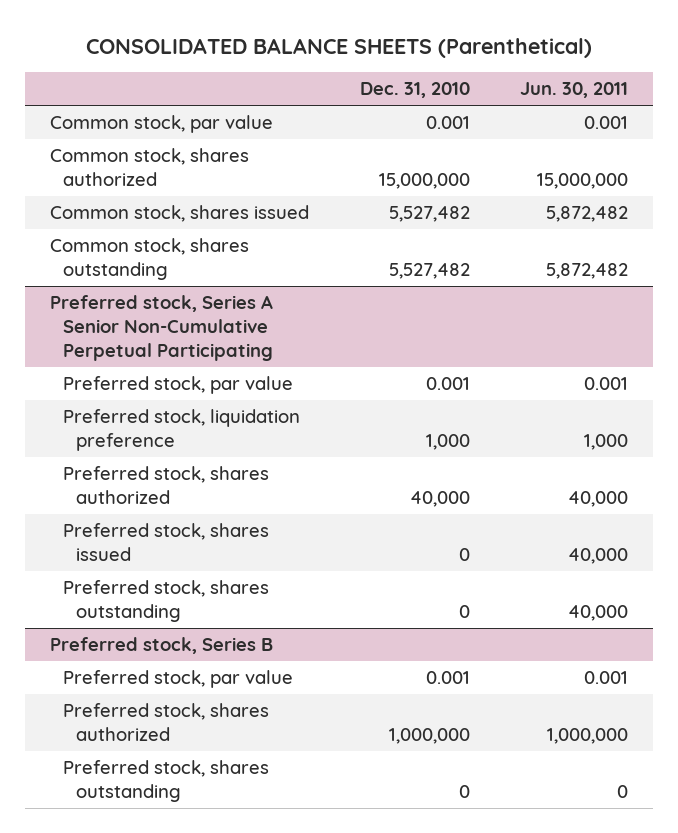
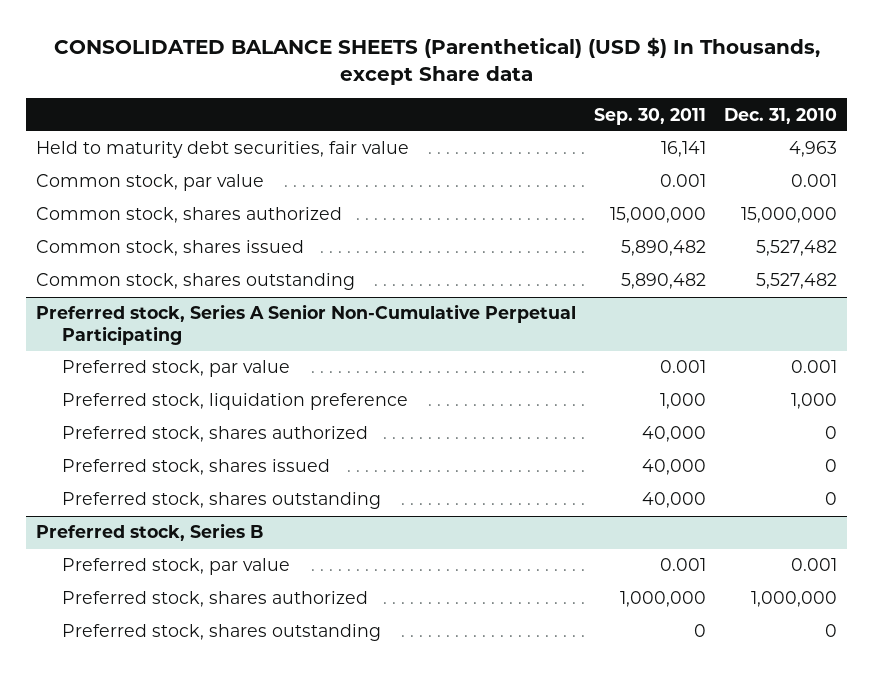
- CONSOLIDATED BALANCE SHEETS (Parenthetical)
+ CONSOLIDATED BALANCE SHEETS (Parenthetical) (USD $) In Thousands, except Share data
- | Dec. 31, 2010 | Jun. 30, 2011
+ | Sep. 30, 2011 | Dec. 31, 2010
+ Held to maturity debt securities, fair value | 16,141 | 4,963
@ Preferred stock, Series A Senior Non-Cumulative Perpetual Participating
- Preferred stock, shares authorized | 40,000 | 40,000
+ Preferred stock, shares authorized | 40,000 | 0

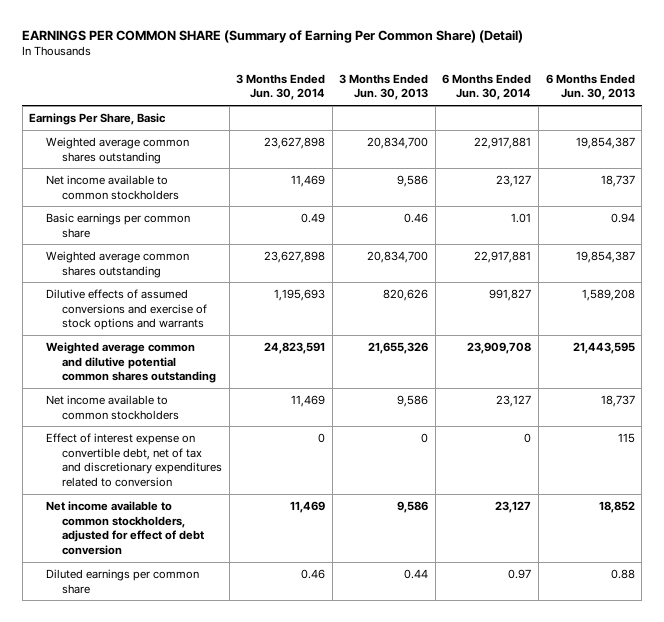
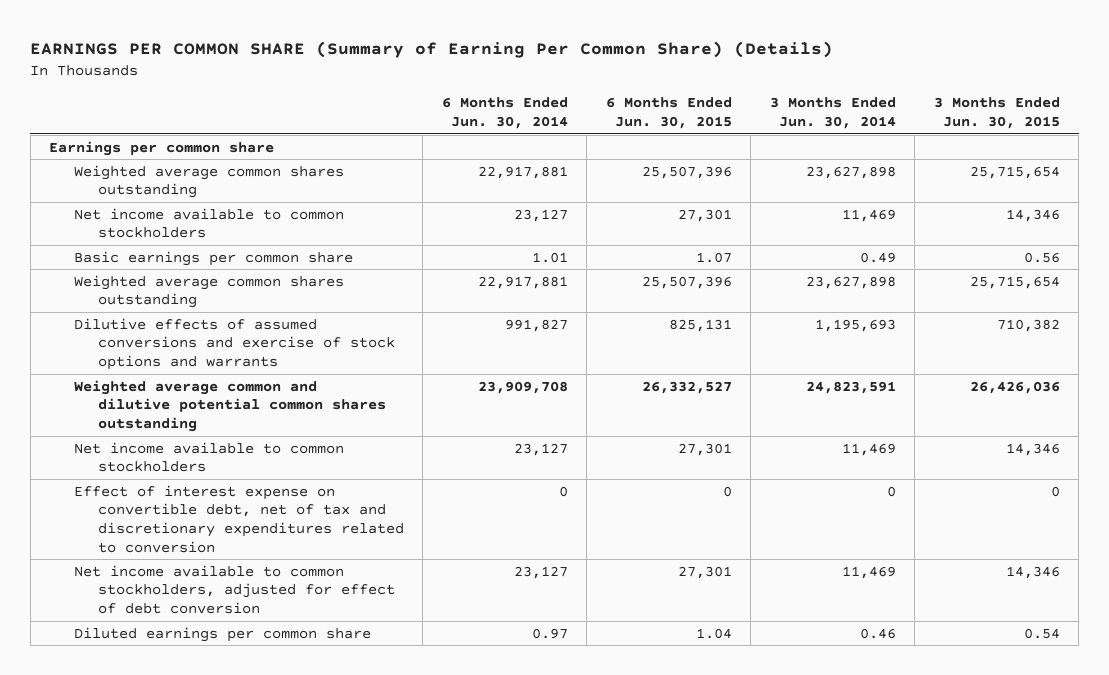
- EARNINGS PER COMMON SHARE (Summary of Earning Per Common Share) (Detail)
+ EARNINGS PER COMMON SHARE (Summary of Earning Per Common Share) (Details)
- | 3 Months Ended Jun. 30, 2014 | 3 Months Ended Jun. 30, 2013 | 6 Months Ended Jun. 30, 2014 | 6 Months Ended Jun. 30, 2013
+ | 6 Months Ended Jun. 30, 2014 | 6 Months Ended Jun. 30, 2015 | 3 Months Ended Jun. 30, 2014 | 3 Months Ended Jun. 30, 2015
- Earnings Per Share, Basic
+ Earnings per common share

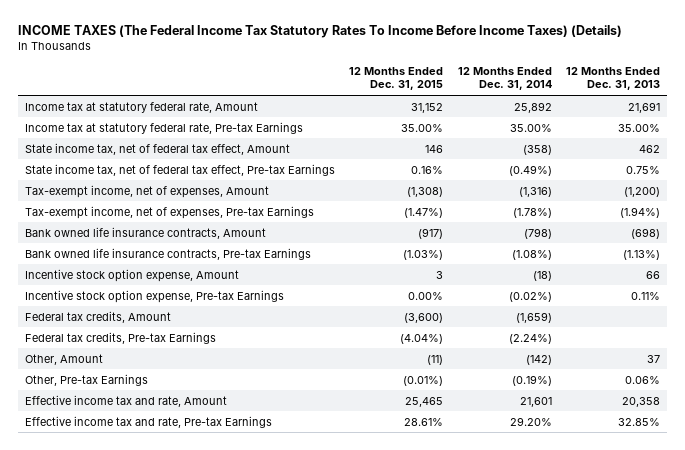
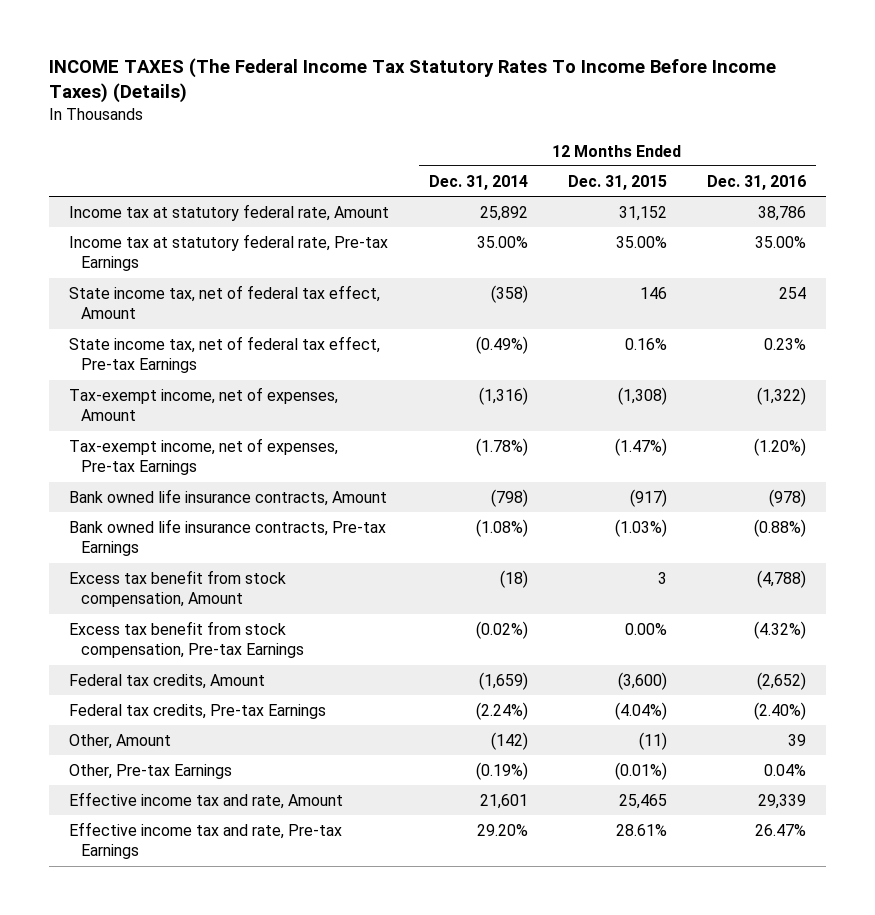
- | 12 Months Ended Dec. 31, 2015 | 12 Months Ended Dec. 31, 2014 | 12 Months Ended Dec. 31, 2013
+ | 12 Months Ended Dec. 31, 2014 | 12 Months Ended Dec. 31, 2015 | 12 Months Ended Dec. 31, 2016
- Incentive stock option expense, Amount | 3 | (18) | 66
- Incentive stock option expense, Pre-tax Earnings | 0.00% | (0.02%) | 0.11%
+ Excess tax benefit from stock compensation, Amount | (18) | 3 | (4,788)
+ Excess tax benefit from stock compensation, Pre-tax Earnings | (0.02%) | 0.00% | (4.32%)

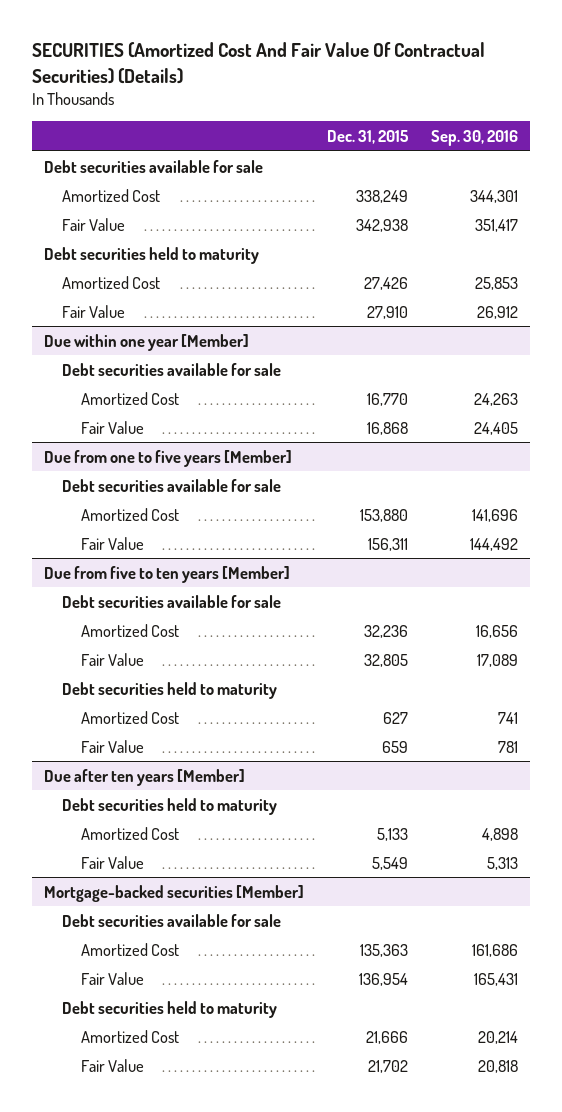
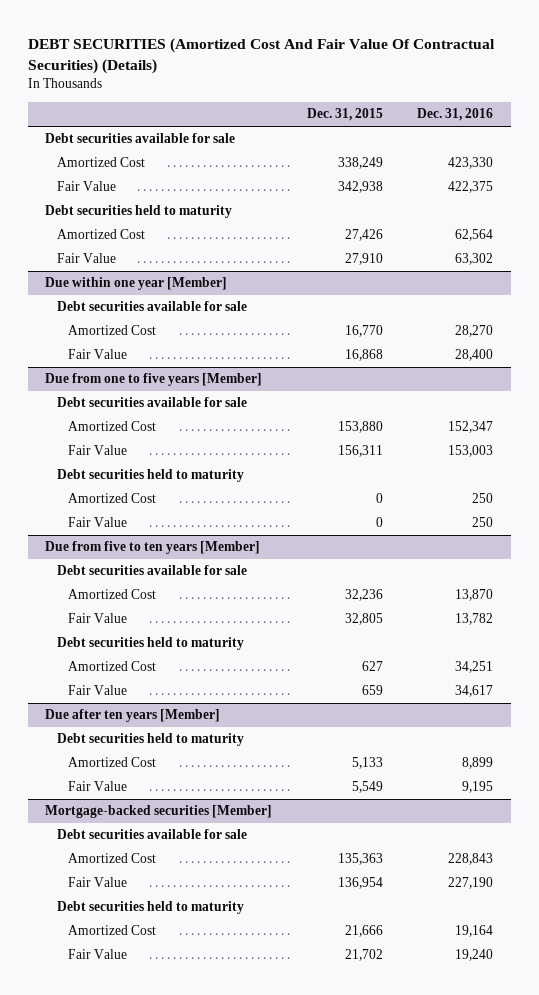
- SECURITIES (Amortized Cost And Fair Value Of Contractual Securities) (Details)
+ DEBT SECURITIES (Amortized Cost And Fair Value Of Contractual Securities) (Details)
- | Dec. 31, 2015 | Sep. 30, 2016
+ | Dec. 31, 2015 | Dec. 31, 2016
@ Due from one to five years [Member]
+ Debt securities held to maturity
+ Amortized Cost | 0 | 250
+ Fair Value | 0 | 250

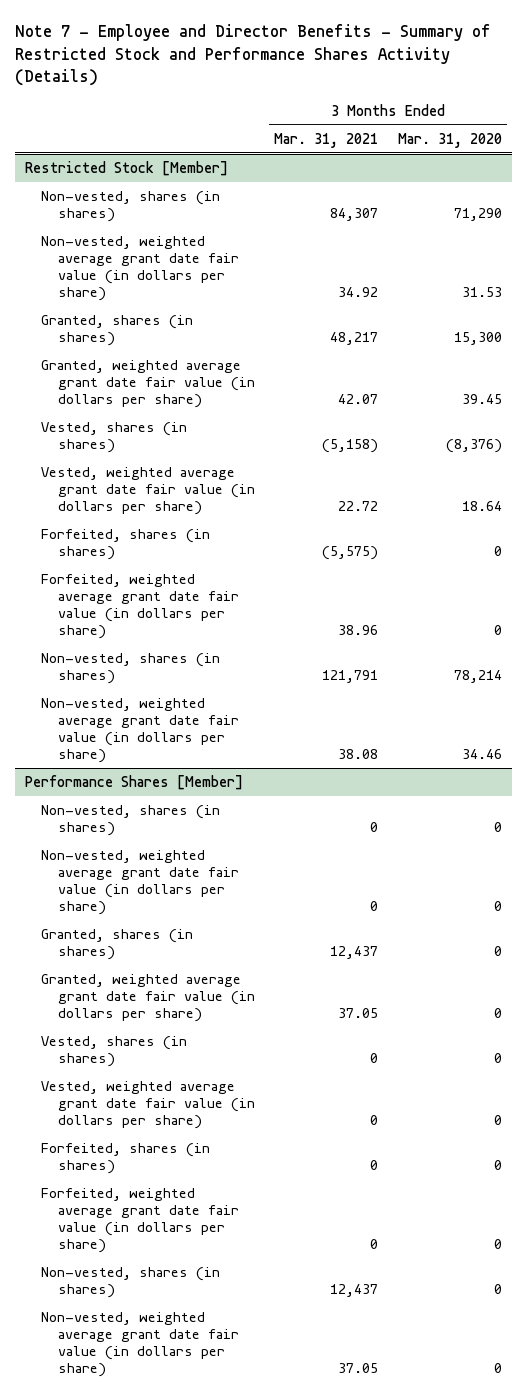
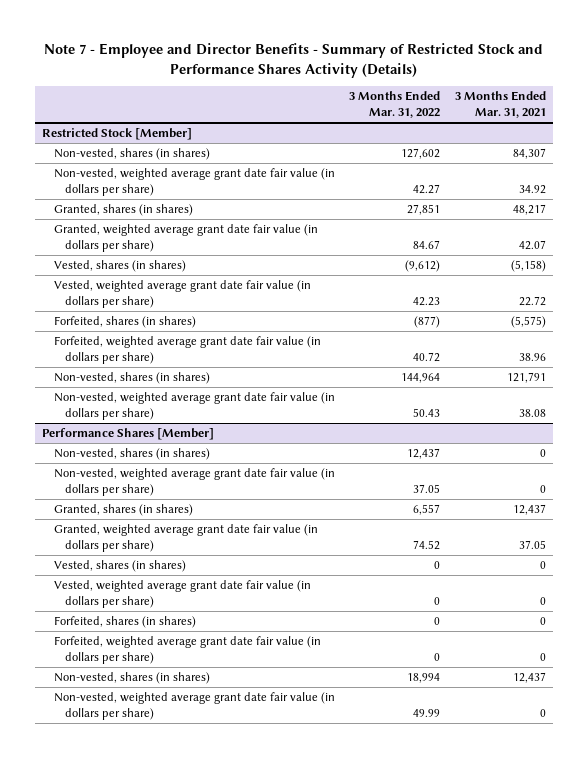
- | 3 Months Ended Mar. 31, 2021 | 3 Months Ended Mar. 31, 2020
+ | 3 Months Ended Mar. 31, 2022 | 3 Months Ended Mar. 31, 2021
@ Performance Shares [Member]
- Non-vested, weighted average grant date fair value (in dollars per share) | 37.05 | 0
+ Non-vested, weighted average grant date fair value (in dollars per share) | 49.99 | 0

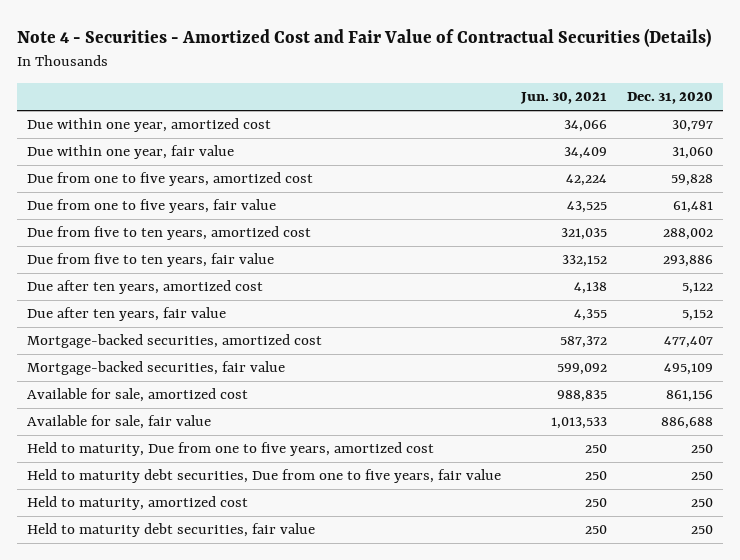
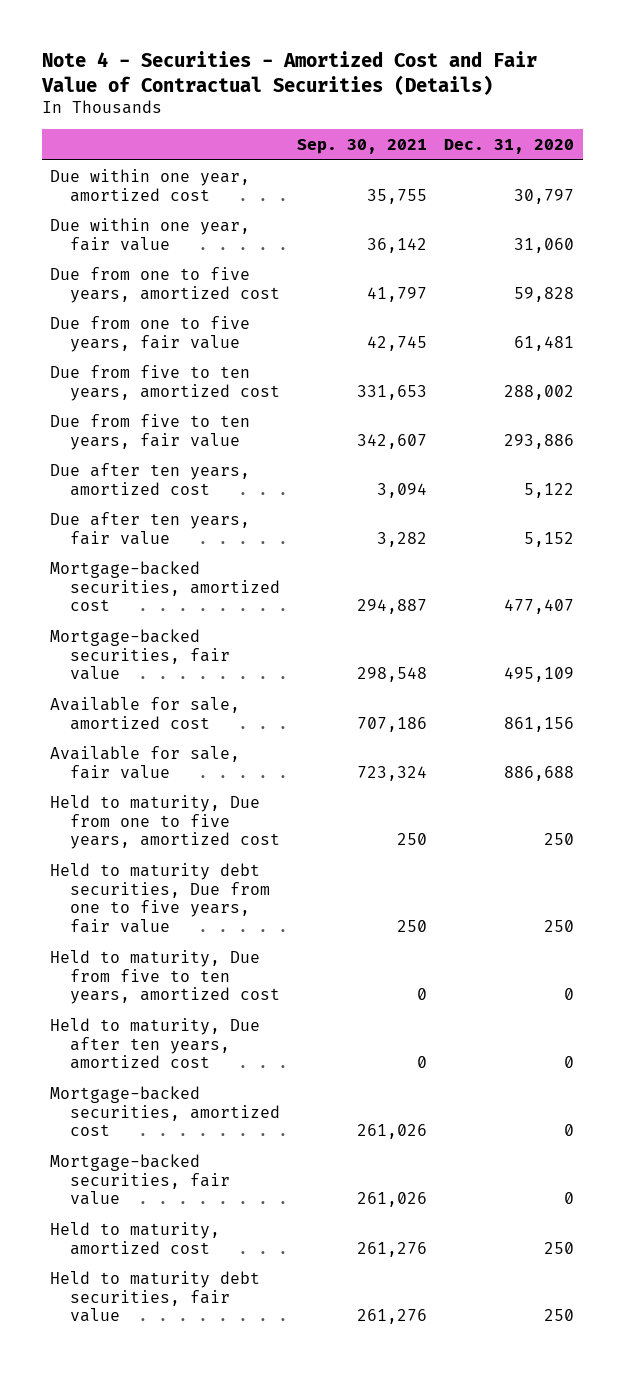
- | Jun. 30, 2021 | Dec. 31, 2020
+ | Sep. 30, 2021 | Dec. 31, 2020
+ Held to maturity, Due from five to ten years, amortized cost | 0 | 0
+ Held to maturity, Due after ten years, amortized cost | 0 | 0
+ Mortgage-backed securities, amortized cost | 261,026 | 0
+ Mortgage-backed securities, fair value | 261,026 | 0

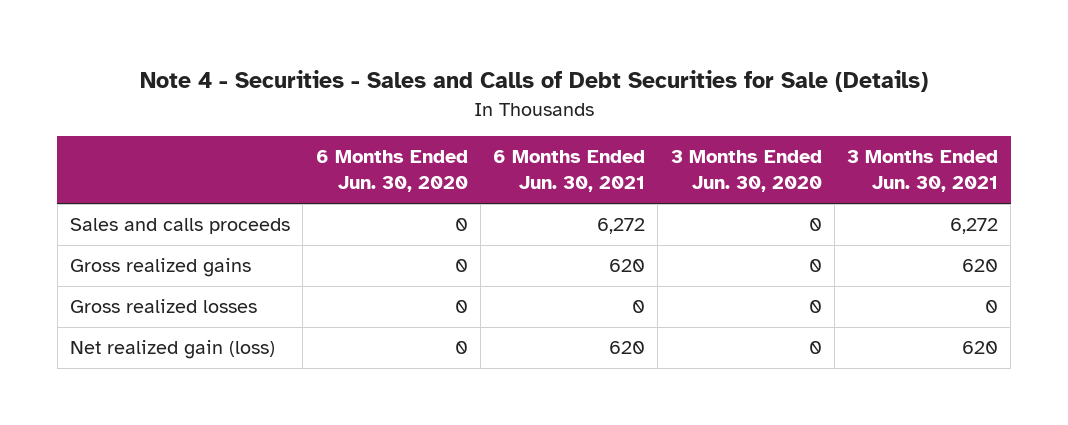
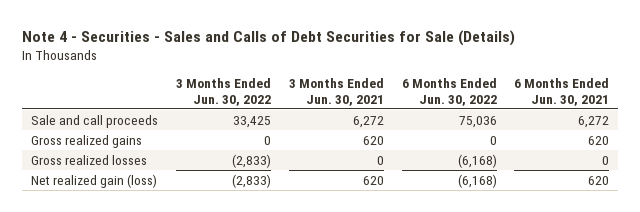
- | 6 Months Ended Jun. 30, 2020 | 6 Months Ended Jun. 30, 2021 | 3 Months Ended Jun. 30, 2020 | 3 Months Ended Jun. 30, 2021
+ | 3 Months Ended Jun. 30, 2022 | 3 Months Ended Jun. 30, 2021 | 6 Months Ended Jun. 30, 2022 | 6 Months Ended Jun. 30, 2021
- Sales and calls proceeds | 0 | 6,272 | 0 | 6,272
+ Sale and call proceeds | 33,425 | 6,272 | 75,036 | 6,272

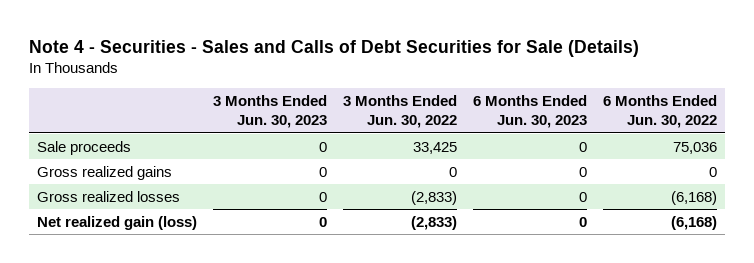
- | 3 Months Ended Jun. 30, 2022 | 3 Months Ended Jun. 30, 2021 | 6 Months Ended Jun. 30, 2022 | 6 Months Ended Jun. 30, 2021
+ | 3 Months Ended Jun. 30, 2023 | 3 Months Ended Jun. 30, 2022 | 6 Months Ended Jun. 30, 2023 | 6 Months Ended Jun. 30, 2022
- Sale and call proceeds | 33,425 | 6,272 | 75,036 | 6,272
+ Sale proceeds | 0 | 33,425 | 0 | 75,036

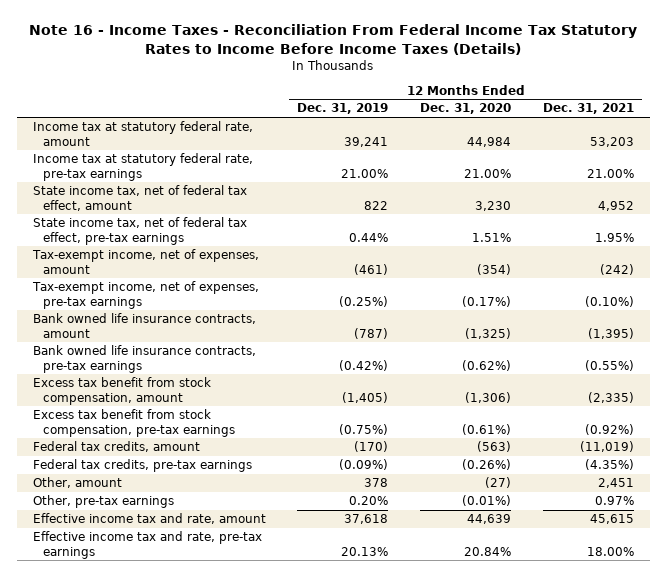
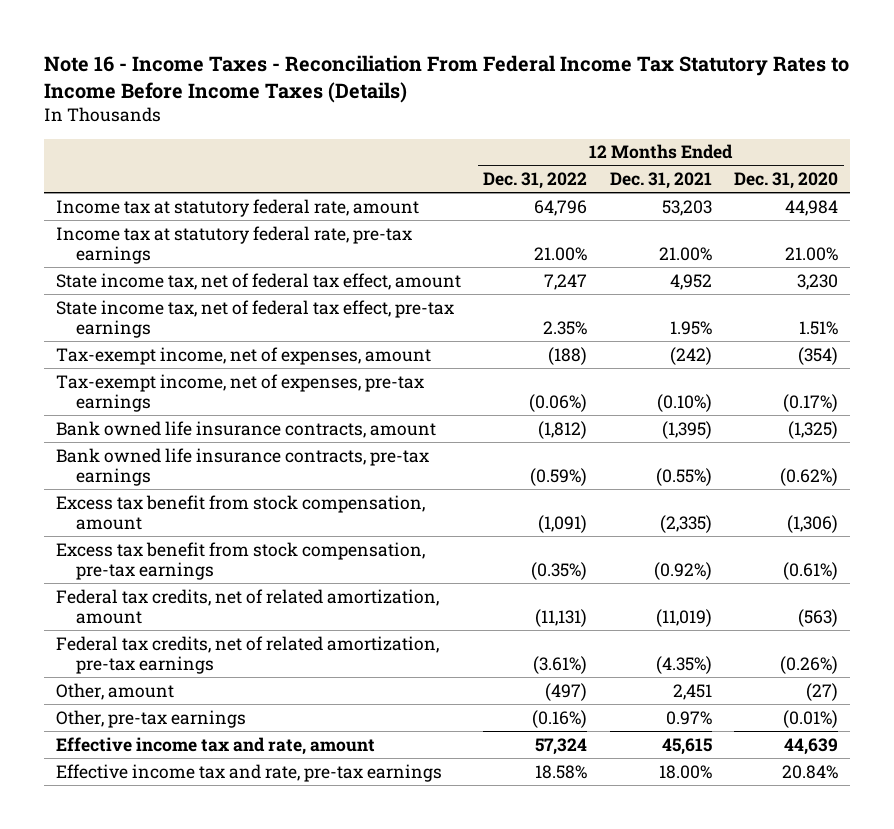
- | 12 Months Ended Dec. 31, 2019 | 12 Months Ended Dec. 31, 2020 | 12 Months Ended Dec. 31, 2021
+ | 12 Months Ended Dec. 31, 2022 | 12 Months Ended Dec. 31, 2021 | 12 Months Ended Dec. 31, 2020
- Federal tax credits, amount | (170) | (563) | (11,019)
- Federal tax credits, pre-tax earnings | (0.09%) | (0.26%) | (4.35%)
+ Federal tax credits, net of related amortization, amount | (11,131) | (11,019) | (563)
+ Federal tax credits, net of related amortization, pre-tax earnings | (3.61%) | (4.35%) | (0.26%)

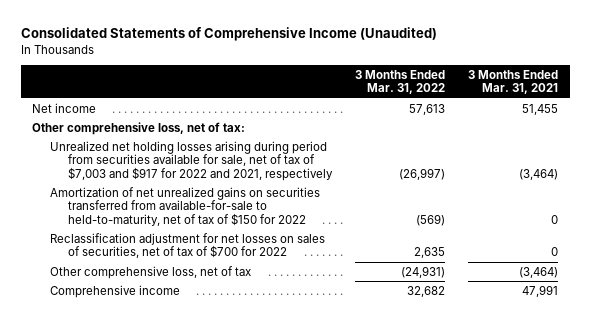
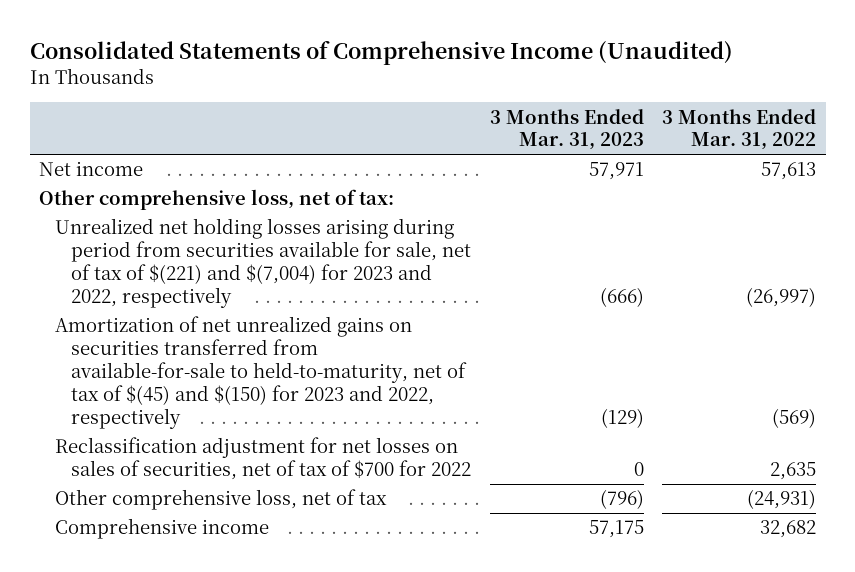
- | 3 Months Ended Mar. 31, 2022 | 3 Months Ended Mar. 31, 2021
+ | 3 Months Ended Mar. 31, 2023 | 3 Months Ended Mar. 31, 2022
- Unrealized net holding losses arising during period from securities available for sale, net of tax of $7,003 and $917 for 2022 and 2021, respectively | (26,997) | (3,464)
- Amortization of net unrealized gains on securities transferred from available-for-sale to held-to-maturity, net of tax of $150 for 2022 | (569) | 0
+ Unrealized net holding losses arising during period from securities available for sale, net of tax of $(221) and $(7,004) for 2023 and 2022, respectively | (666) | (26,997)
+ Amortization of net unrealized gains on securities transferred from available-for-sale to held-to-maturity, net of tax of $(45) and $(150) for 2023 and 2022, respectively | (129) | (569)

